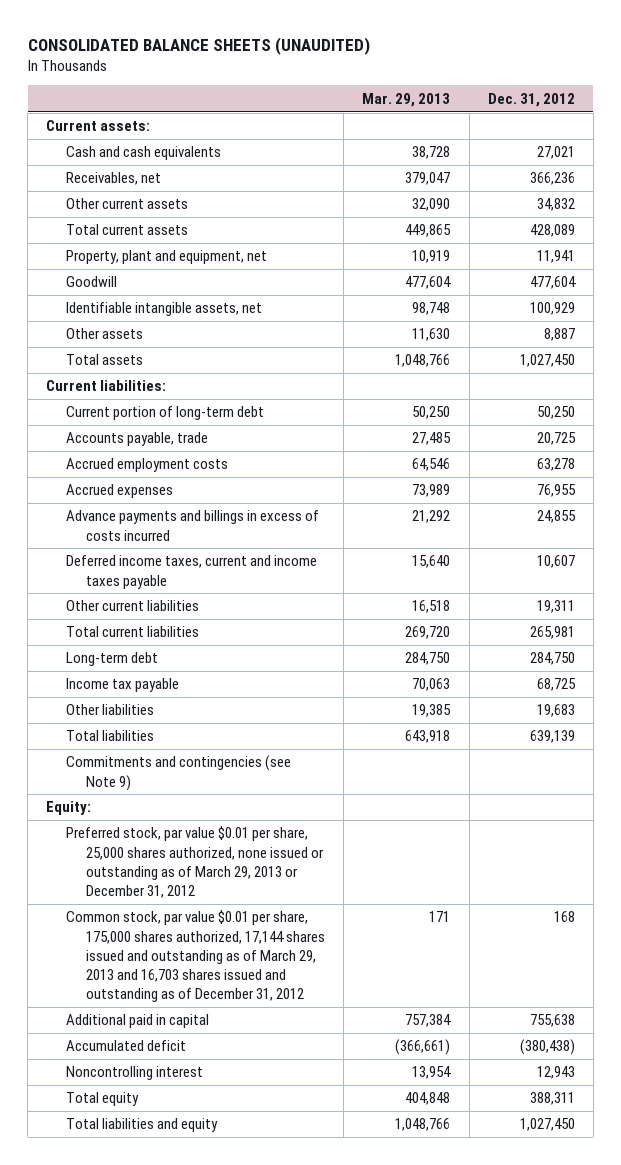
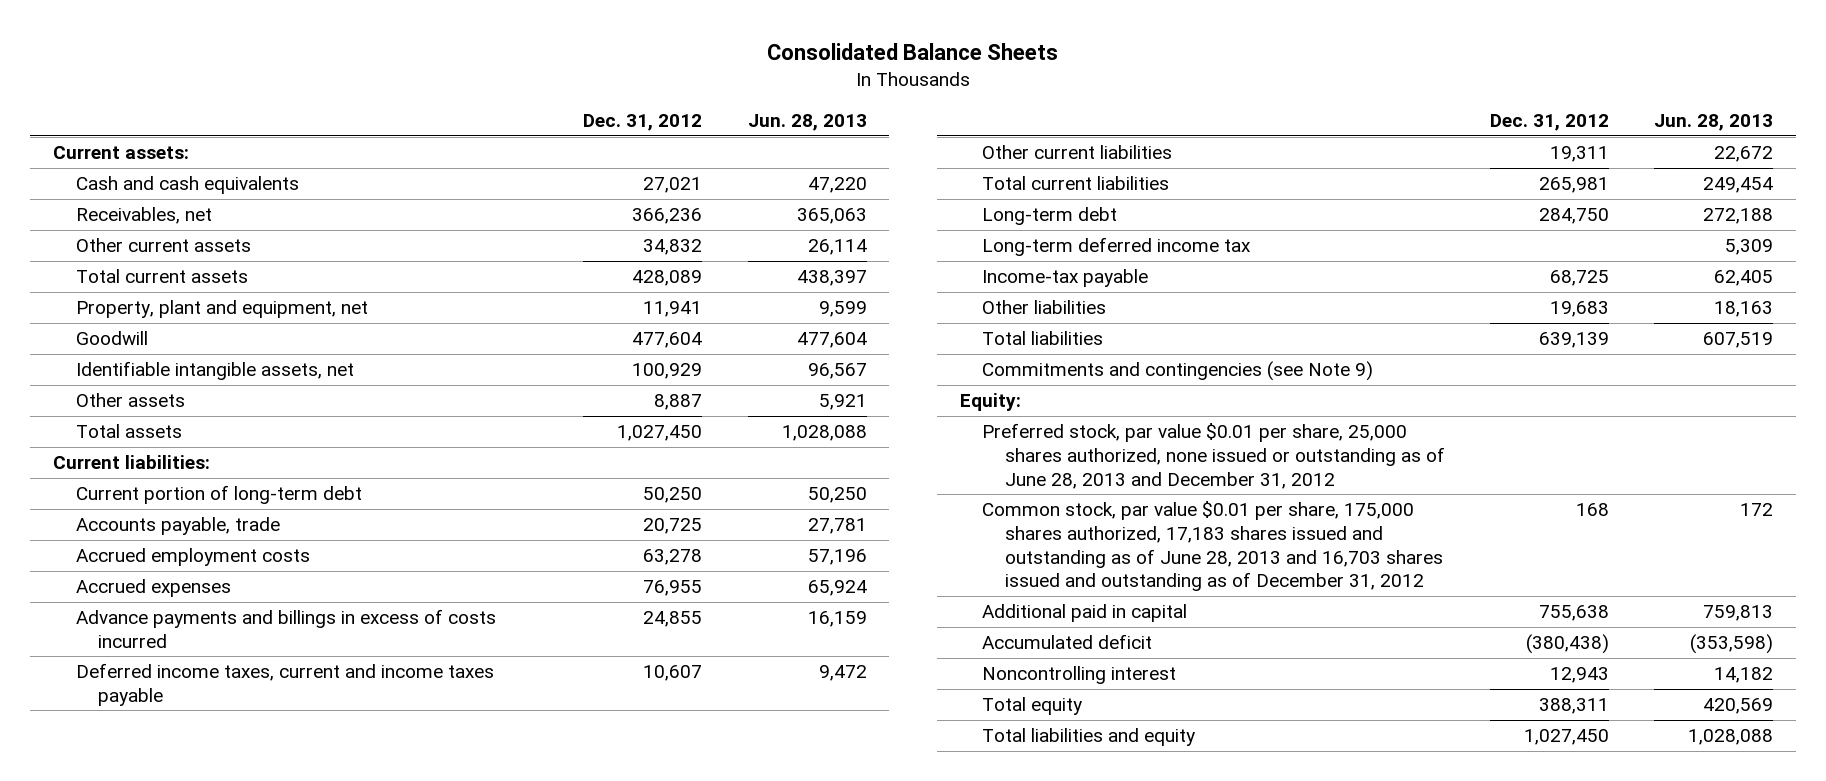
- CONSOLIDATED BALANCE SHEETS (UNAUDITED)
+ Consolidated Balance Sheets
- | Mar. 29, 2013 | Dec. 31, 2012
+ | Dec. 31, 2012 | Jun. 28, 2013
- Income tax payable | 70,063 | 68,725
+ Long-term deferred income tax | | 5,309
+ Income-tax payable | 68,725 | 62,405
- Preferred stock, par value $0.01 per share, 25,000 shares authorized, none issued or outstanding as of March 29, 2013 or December 31, 2012
- Common stock, par value $0.01 per share, 175,000 shares authorized, 17,144 shares issued and outstanding as of March 29, 2013 and 16,703 shares issued and outstanding as of December 31, 2012 | 171 | 168
+ Preferred stock, par value $0.01 per share, 25,000 shares authorized, none issued or outstanding as of June 28, 2013 and December 31, 2012
+ Common stock, par value $0.01 per share, 175,000 shares authorized, 17,183 shares issued and outstanding as of June 28, 2013 and 16,703 shares issued and outstanding as of December 31, 2012 | 168 | 172

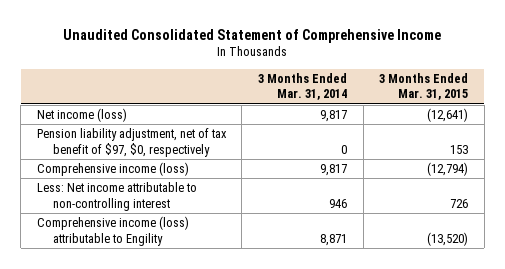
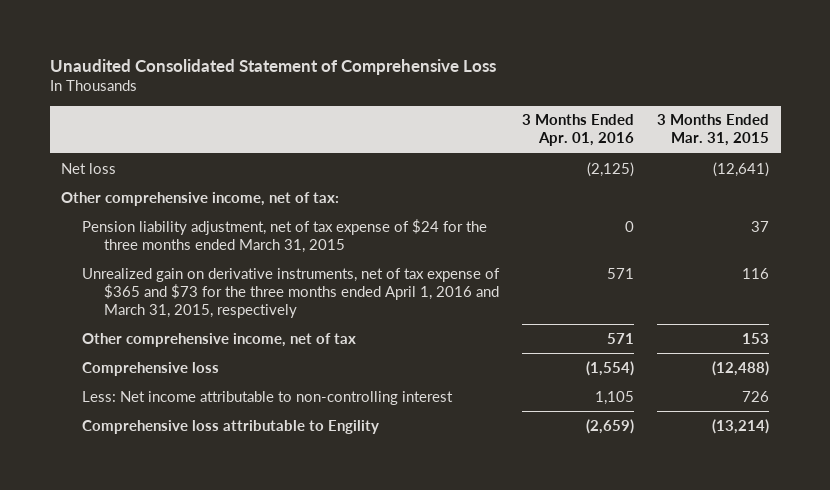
- Unaudited Consolidated Statement of Comprehensive Income
+ Unaudited Consolidated Statement of Comprehensive Loss
- | 3 Months Ended Mar. 31, 2014 | 3 Months Ended Mar. 31, 2015
+ | 3 Months Ended Apr. 01, 2016 | 3 Months Ended Mar. 31, 2015
- Net income (loss) | 9,817 | (12,641)
- Pension liability adjustment, net of tax benefit of $97, $0, respectively | 0 | 153
- Comprehensive income (loss) | 9,817 | (12,794)
+ Net loss | (2,125) | (12,641)
+ Other comprehensive income, net of tax:
+ Pension liability adjustment, net of tax expense of $24 for the three months ended March 31, 2015 | 0 | 37
+ Unrealized gain on derivative instruments, net of tax expense of $365 and $73 for the three months ended April 1, 2016 and March 31, 2015, respectively | 571 | 116
+ Other comprehensive income, net of tax | 571 | 153
+ Comprehensive loss | (1,554) | (12,488)
- Comprehensive income (loss) attributable to Engility | 8,871 | (13,520)
+ Comprehensive loss attributable to Engility | (2,659) | (13,214)

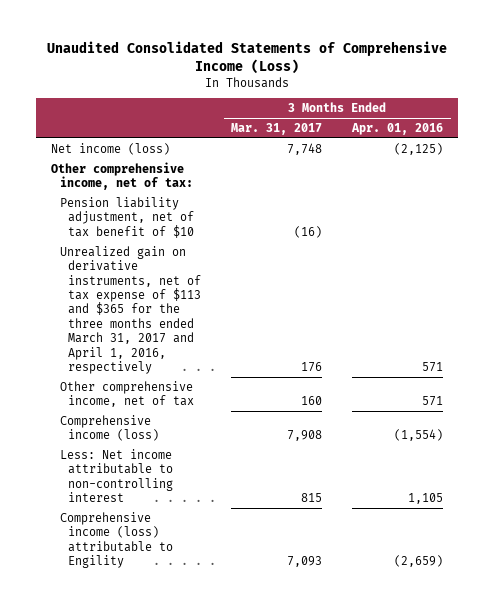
- Unaudited Consolidated Statement of Comprehensive Loss
+ Unaudited Consolidated Statements of Comprehensive Income (Loss)
- | 3 Months Ended Apr. 01, 2016 | 3 Months Ended Mar. 31, 2015
+ | 3 Months Ended Mar. 31, 2017 | 3 Months Ended Apr. 01, 2016
- Net loss | (2,125) | (12,641)
+ Net income (loss) | 7,748 | (2,125)
- Pension liability adjustment, net of tax expense of $24 for the three months ended March 31, 2015 | 0 | 37
- Unrealized gain on derivative instruments, net of tax expense of $365 and $73 for the three months ended April 1, 2016 and March 31, 2015, respectively | 571 | 116
+ Pension liability adjustment, net of tax benefit of $10 | (16) |
+ Unrealized gain on derivative instruments, net of tax expense of $113 and $365 for the three months ended March 31, 2017 and April 1, 2016, respectively | 176 | 571
- Comprehensive loss | (1,554) | (12,488)
+ Comprehensive income (loss) | 7,908 | (1,554)
- Comprehensive loss attributable to Engility | (2,659) | (13,214)
+ Comprehensive income (loss) attributable to Engility | 7,093 | (2,659)

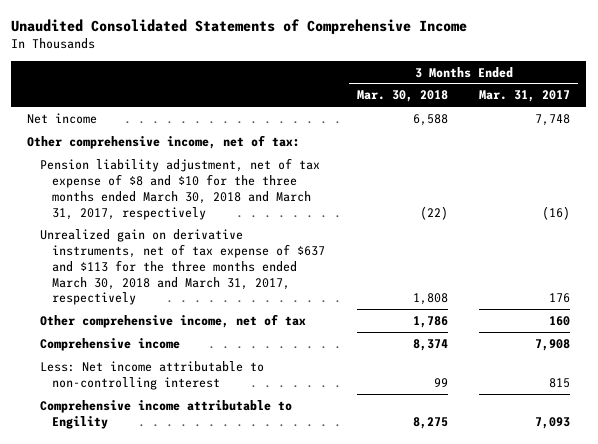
- Unaudited Consolidated Statements of Comprehensive Income (Loss)
+ Unaudited Consolidated Statements of Comprehensive Income
- | 3 Months Ended Mar. 31, 2017 | 3 Months Ended Apr. 01, 2016
+ | 3 Months Ended Mar. 30, 2018 | 3 Months Ended Mar. 31, 2017
- Net income (loss) | 7,748 | (2,125)
+ Net income | 6,588 | 7,748
- Pension liability adjustment, net of tax benefit of $10 | (16) |
- Unrealized gain on derivative instruments, net of tax expense of $113 and $365 for the three months ended March 31, 2017 and April 1, 2016, respectively | 176 | 571
+ Pension liability adjustment, net of tax expense of $8 and $10 for the three months ended March 30, 2018 and March 31, 2017, respectively | (22) | (16)
+ Unrealized gain on derivative instruments, net of tax expense of $637 and $113 for the three months ended March 30, 2018 and March 31, 2017, respectively | 1,808 | 176
- Comprehensive income (loss) | 7,908 | (1,554)
+ Comprehensive income | 8,374 | 7,908
- Comprehensive income (loss) attributable to Engility | 7,093 | (2,659)
+ Comprehensive income attributable to Engility | 8,275 | 7,093

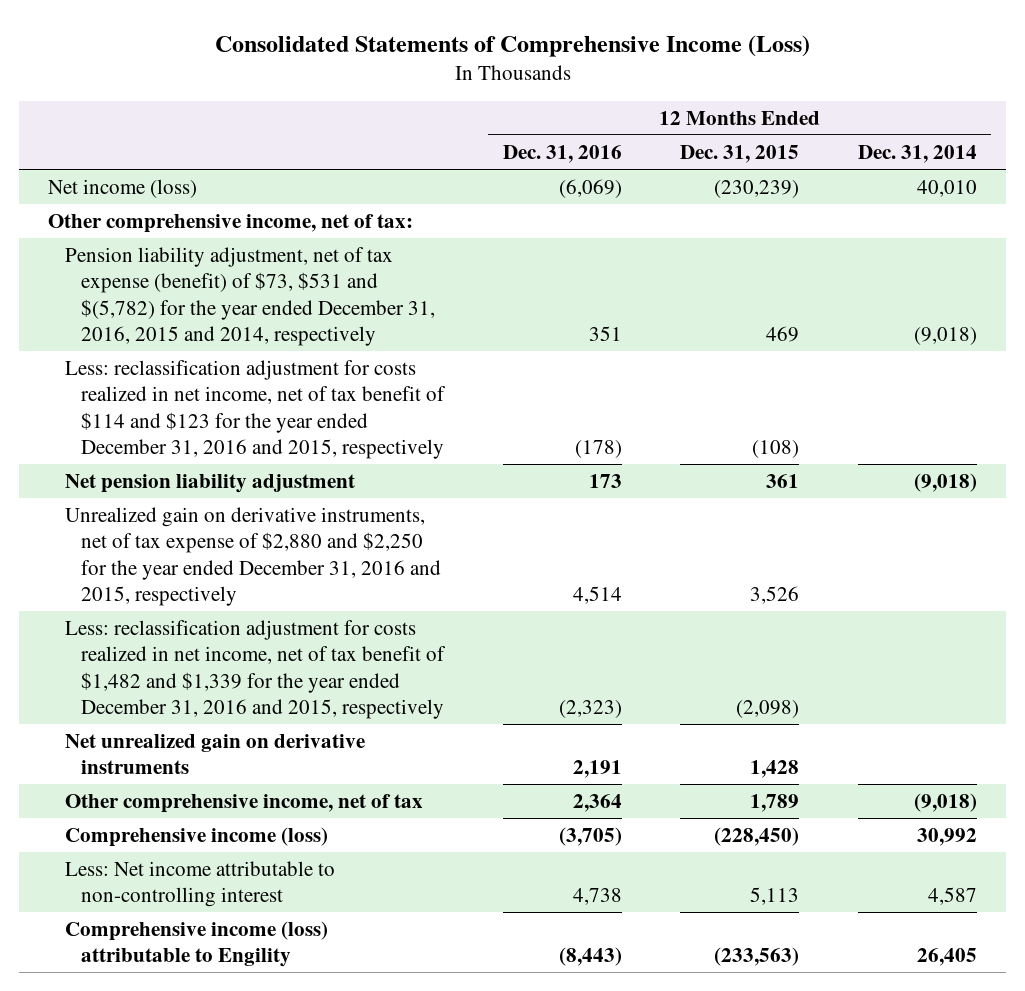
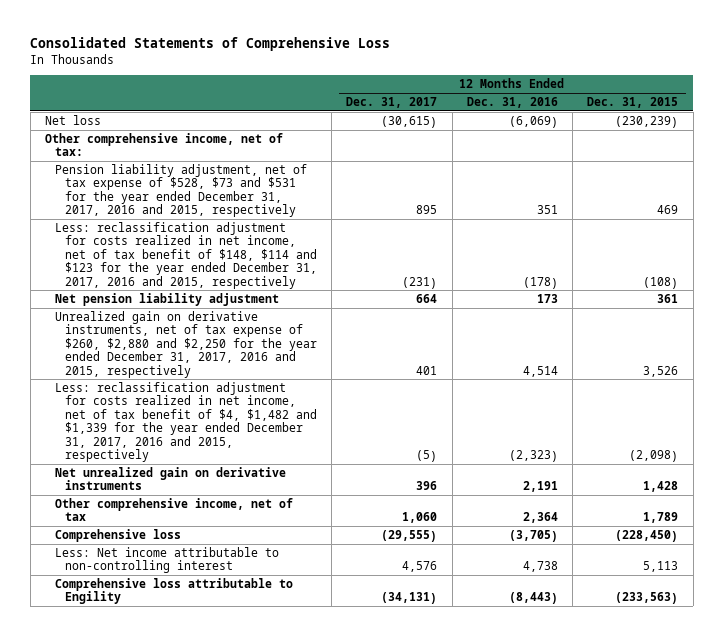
- Consolidated Statements of Comprehensive Income (Loss)
+ Consolidated Statements of Comprehensive Loss
- | 12 Months Ended Dec. 31, 2016 | 12 Months Ended Dec. 31, 2015 | 12 Months Ended Dec. 31, 2014
+ | 12 Months Ended Dec. 31, 2017 | 12 Months Ended Dec. 31, 2016 | 12 Months Ended Dec. 31, 2015
- Net income (loss) | (6,069) | (230,239) | 40,010
+ Net loss | (30,615) | (6,069) | (230,239)
- Pension liability adjustment, net of tax expense (benefit) of $73, $531 and $(5,782) for the year ended December 31, 2016, 2015 and 2014, respectively | 351 | 469 | (9,018)
- Less: reclassification adjustment for costs realized in net income, net of tax benefit of $114 and $123 for the year ended December 31, 2016 and 2015, respectively | (178) | (108) |
+ Pension liability adjustment, net of tax expense of $528, $73 and $531 for the year ended December 31, 2017, 2016 and 2015, respectively | 895 | 351 | 469
+ Less: reclassification adjustment for costs realized in net income, net of tax benefit of $148, $114 and $123 for the year ended December 31, 2017, 2016 and 2015, respectively | (231) | (178) | (108)
- Unrealized gain on derivative instruments, net of tax expense of $2,880 and $2,250 for the year ended December 31, 2016 and 2015, respectively | 4,514 | 3,526 |
- Less: reclassification adjustment for costs realized in net income, net of tax benefit of $1,482 and $1,339 for the year ended December 31, 2016 and 2015, respectively | (2,323) | (2,098) |
+ Unrealized gain on derivative instruments, net of tax expense of $260, $2,880 and $2,250 for the year ended December 31, 2017, 2016 and 2015, respectively | 401 | 4,514 | 3,526
+ Less: reclassification adjustment for costs realized in net income, net of tax benefit of $4, $1,482 and $1,339 for the year ended December 31, 2017, 2016 and 2015, respectively | (5) | (2,323) | (2,098)
- Comprehensive income (loss) | (3,705) | (228,450) | 30,992
+ Comprehensive loss | (29,555) | (3,705) | (228,450)
- Comprehensive income (loss) attributable to Engility | (8,443) | (233,563) | 26,405
+ Comprehensive loss attributable to Engility | (34,131) | (8,443) | (233,563)

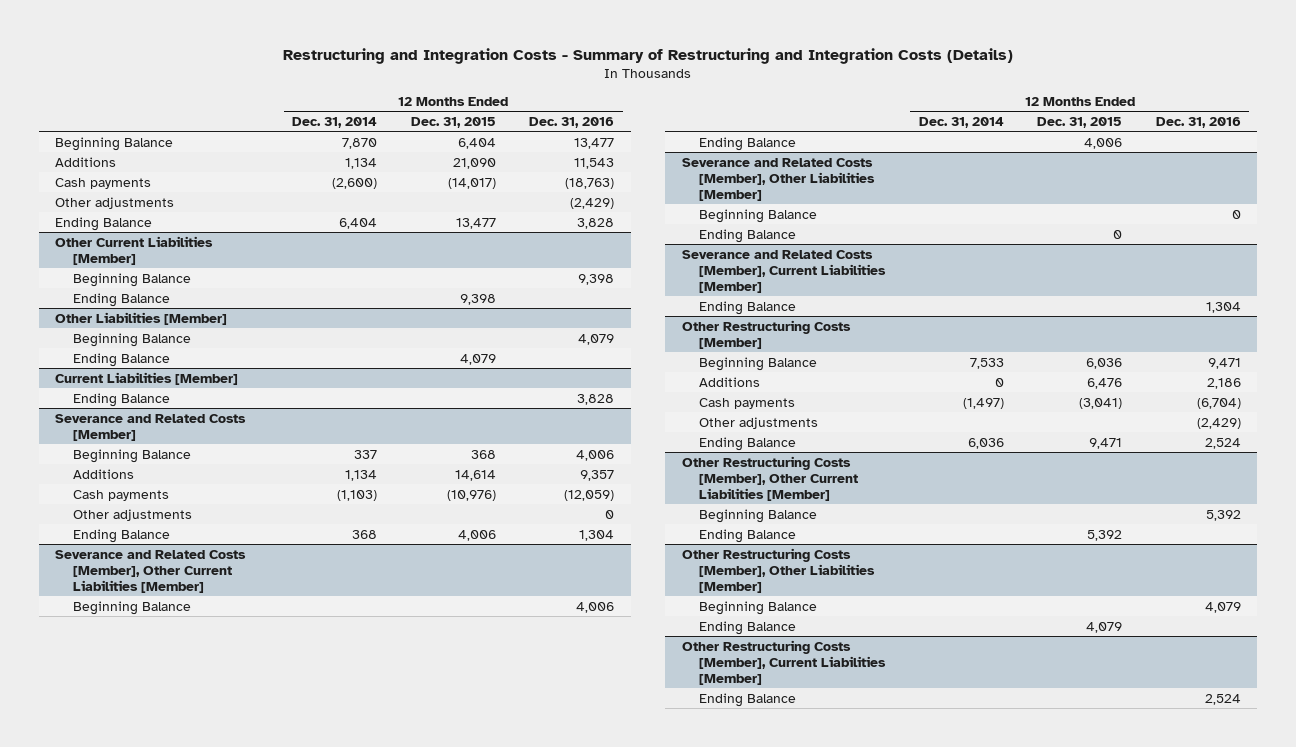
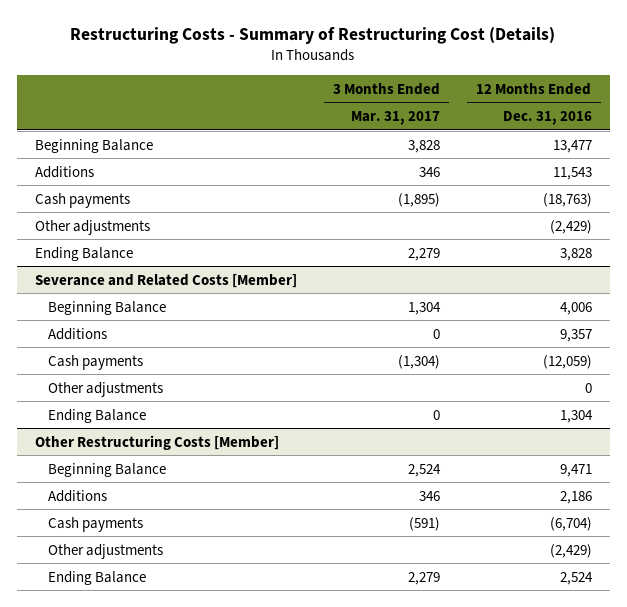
- Restructuring and Integration Costs - Summary of Restructuring and Integration Costs (Details)
+ Restructuring Costs - Summary of Restructuring Cost (Details)
- | 12 Months Ended Dec. 31, 2014 | 12 Months Ended Dec. 31, 2015 | 12 Months Ended Dec. 31, 2016
+ | 3 Months Ended Mar. 31, 2017 | 12 Months Ended Dec. 31, 2016
- Other Current Liabilities [Member]
- Beginning Balance | | | 9,398
- Ending Balance | | 9,398 |
- Other Liabilities [Member]
- Beginning Balance | | | 4,079
- Ending Balance | | 4,079 |
- Current Liabilities [Member]
- Ending Balance | | | 3,828
- Severance and Related Costs [Member], Other Current Liabilities [Member]
- Beginning Balance | | | 4,006
- Ending Balance | | 4,006 |
- Severance and Related Costs [Member], Other Liabilities [Member]
- Beginning Balance | | | 0
- Ending Balance | | 0 |
- Severance and Related Costs [Member], Current Liabilities [Member]
- Ending Balance | | | 1,304
- Other Restructuring Costs [Member], Other Current Liabilities [Member]
- Beginning Balance | | | 5,392
- Ending Balance | | 5,392 |
- Other Restructuring Costs [Member], Other Liabilities [Member]
- Beginning Balance | | | 4,079
- Ending Balance | | 4,079 |
- Other Restructuring Costs [Member], Current Liabilities [Member]
- Ending Balance | | | 2,524

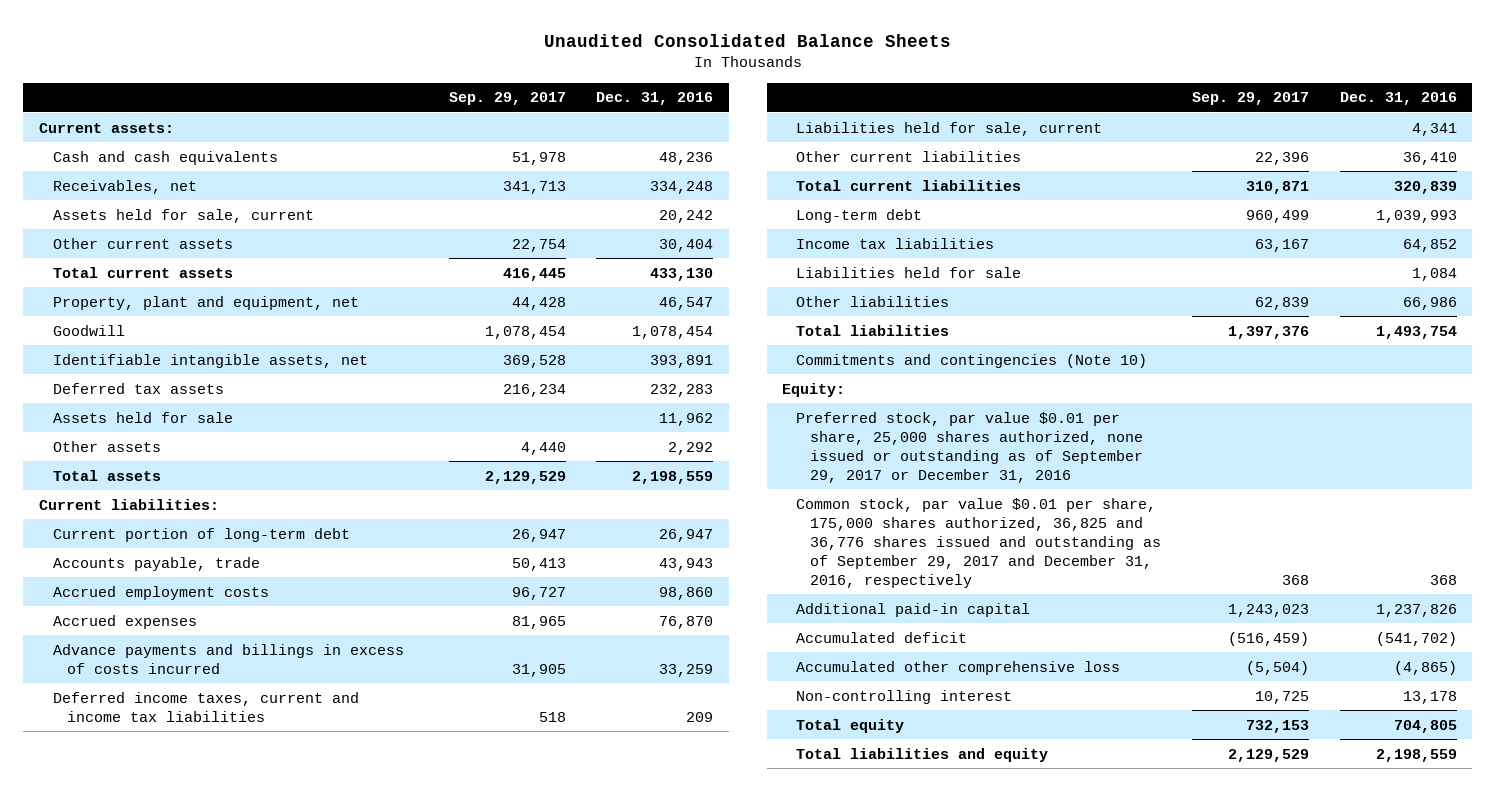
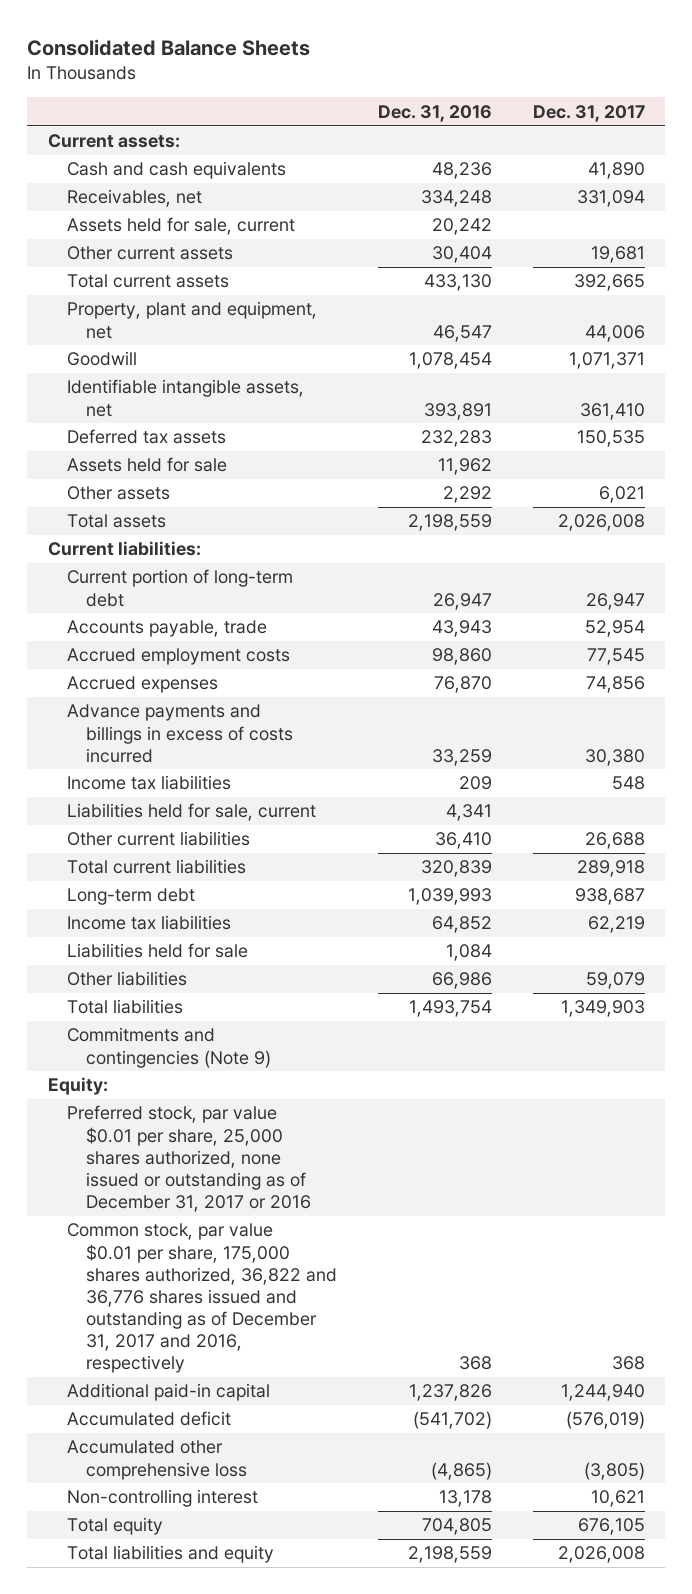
- Unaudited Consolidated Balance Sheets
+ Consolidated Balance Sheets
- | Sep. 29, 2017 | Dec. 31, 2016
+ | Dec. 31, 2016 | Dec. 31, 2017
- Deferred income taxes, current and income tax liabilities | 518 | 209
+ Income tax liabilities | 209 | 548
- Commitments and contingencies (Note 10)
+ Commitments and contingencies (Note 9)
- Preferred stock, par value $0.01 per share, 25,000 shares authorized, none issued or outstanding as of September 29, 2017 or December 31, 2016
- Common stock, par value $0.01 per share, 175,000 shares authorized, 36,825 and 36,776 shares issued and outstanding as of September 29, 2017 and December 31, 2016, respectively | 368 | 368
+ Preferred stock, par value $0.01 per share, 25,000 shares authorized, none issued or outstanding as of December 31, 2017 or 2016
+ Common stock, par value $0.01 per share, 175,000 shares authorized, 36,822 and 36,776 shares issued and outstanding as of December 31, 2017 and 2016, respectively | 368 | 368

